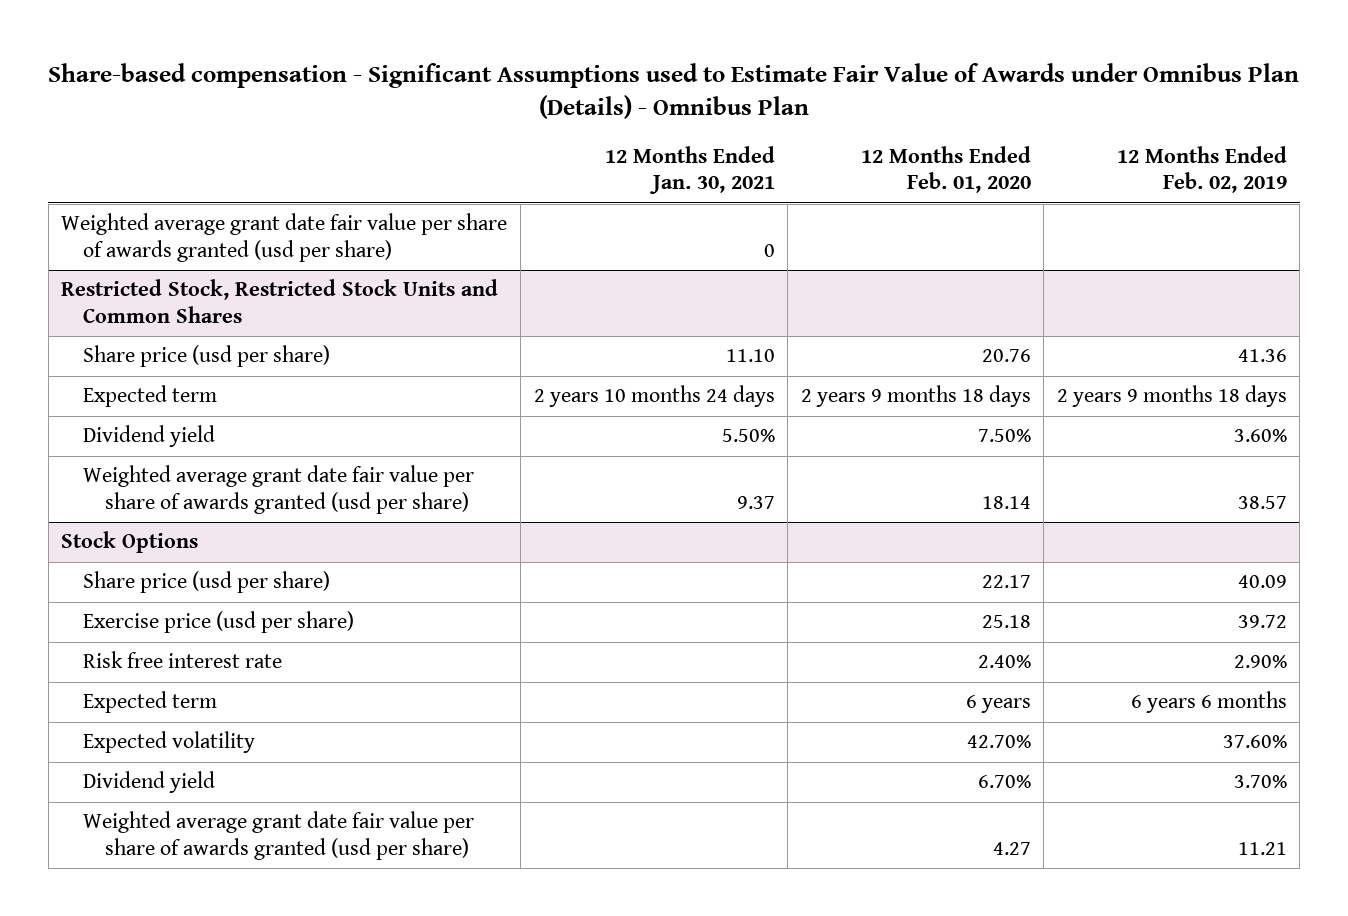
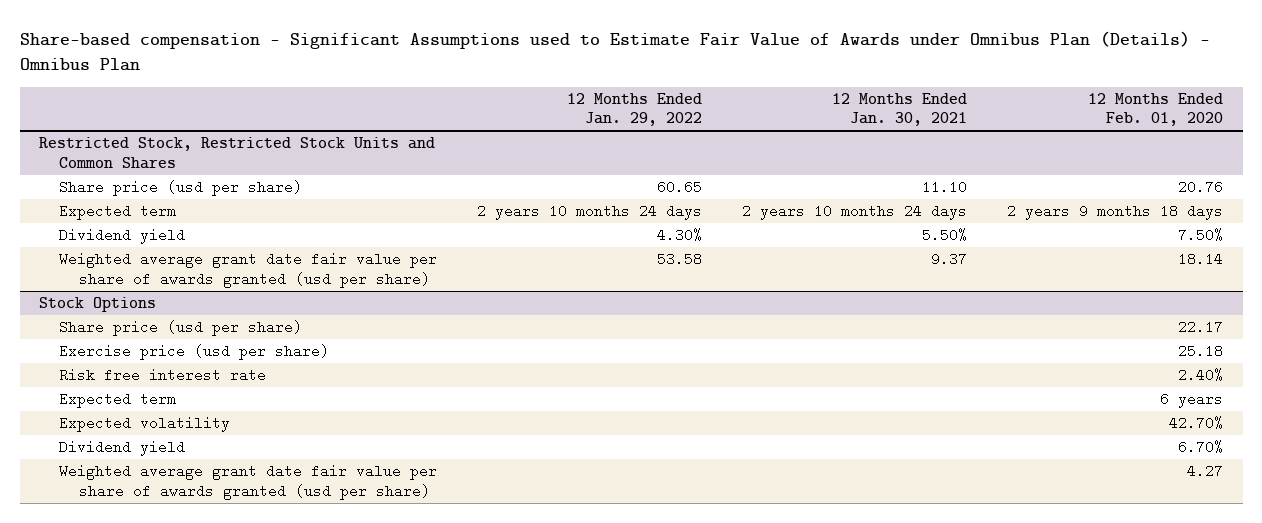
- | 12 Months Ended Jan. 30, 2021 | 12 Months Ended Feb. 01, 2020 | 12 Months Ended Feb. 02, 2019
+ | 12 Months Ended Jan. 29, 2022 | 12 Months Ended Jan. 30, 2021 | 12 Months Ended Feb. 01, 2020
- Weighted average grant date fair value per share of awards granted (usd per share) | 0 | |

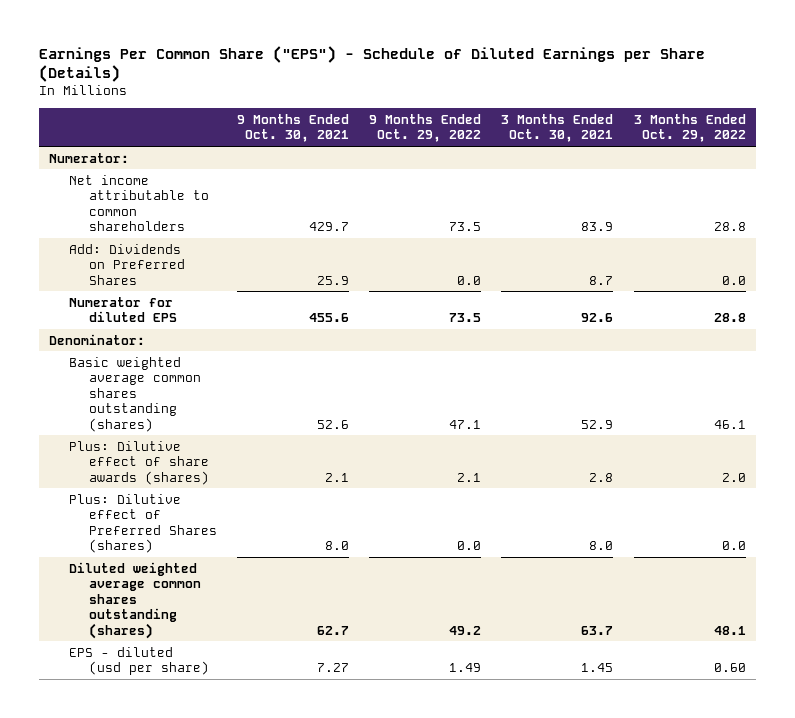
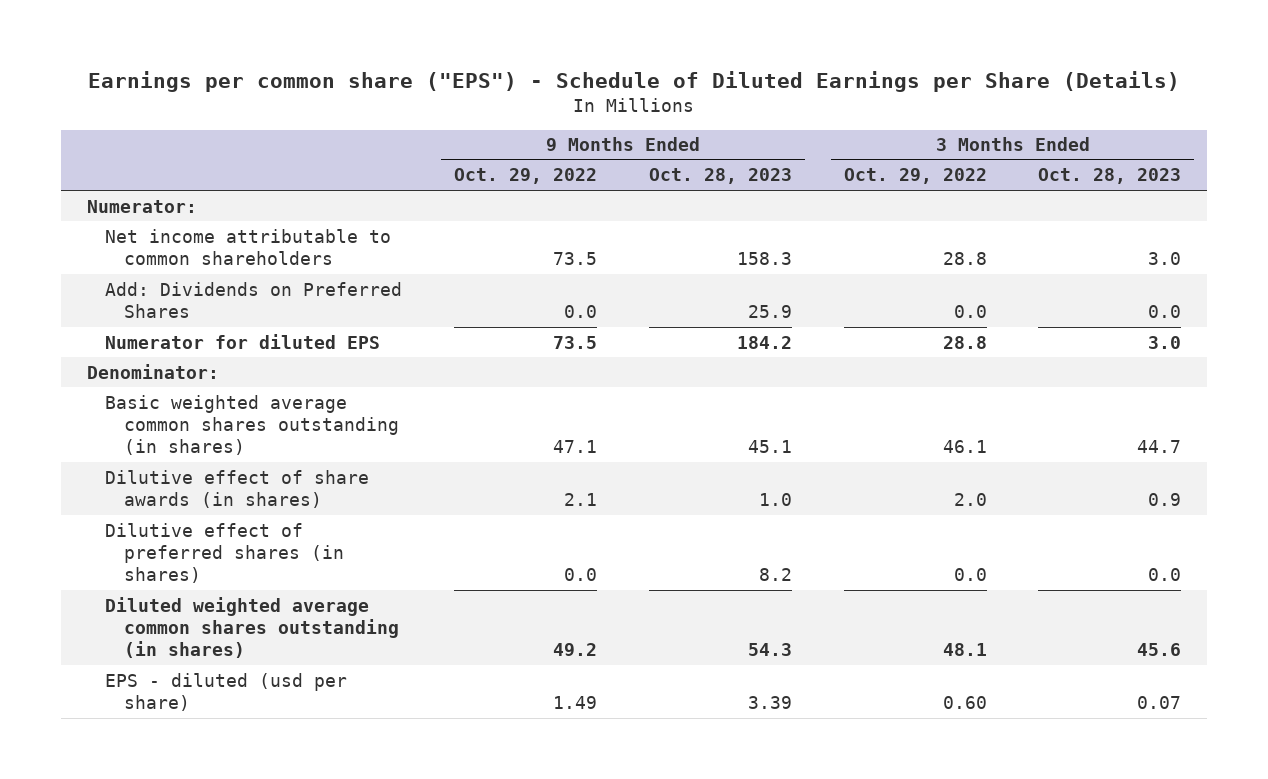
- Earnings Per Common Share ("EPS") - Schedule of Diluted Earnings per Share (Details)
+ Earnings per common share ("EPS") - Schedule of Diluted Earnings per Share (Details)
- | 9 Months Ended Oct. 30, 2021 | 9 Months Ended Oct. 29, 2022 | 3 Months Ended Oct. 30, 2021 | 3 Months Ended Oct. 29, 2022
+ | 9 Months Ended Oct. 29, 2022 | 9 Months Ended Oct. 28, 2023 | 3 Months Ended Oct. 29, 2022 | 3 Months Ended Oct. 28, 2023
- Basic weighted average common shares outstanding (shares) | 52.6 | 47.1 | 52.9 | 46.1
- Plus: Dilutive effect of share awards (shares) | 2.1 | 2.1 | 2.8 | 2.0
- Plus: Dilutive effect of Preferred Shares (shares) | 8.0 | 0.0 | 8.0 | 0.0
- Diluted weighted average common shares outstanding (shares) | 62.7 | 49.2 | 63.7 | 48.1
+ Basic weighted average common shares outstanding (in shares) | 47.1 | 45.1 | 46.1 | 44.7
+ Dilutive effect of share awards (in shares) | 2.1 | 1.0 | 2.0 | 0.9
+ Dilutive effect of preferred shares (in shares) | 0.0 | 8.2 | 0.0 | 0.0
+ Diluted weighted average common shares outstanding (in shares) | 49.2 | 54.3 | 48.1 | 45.6

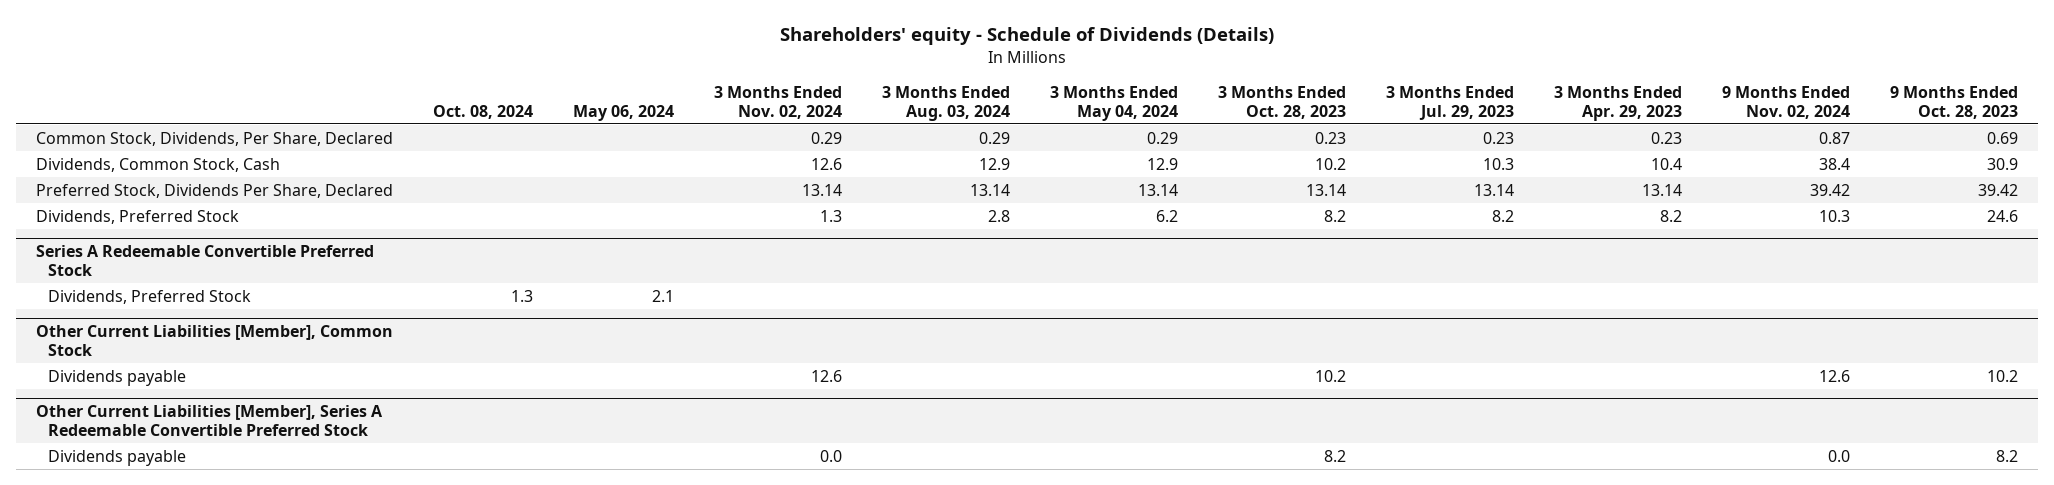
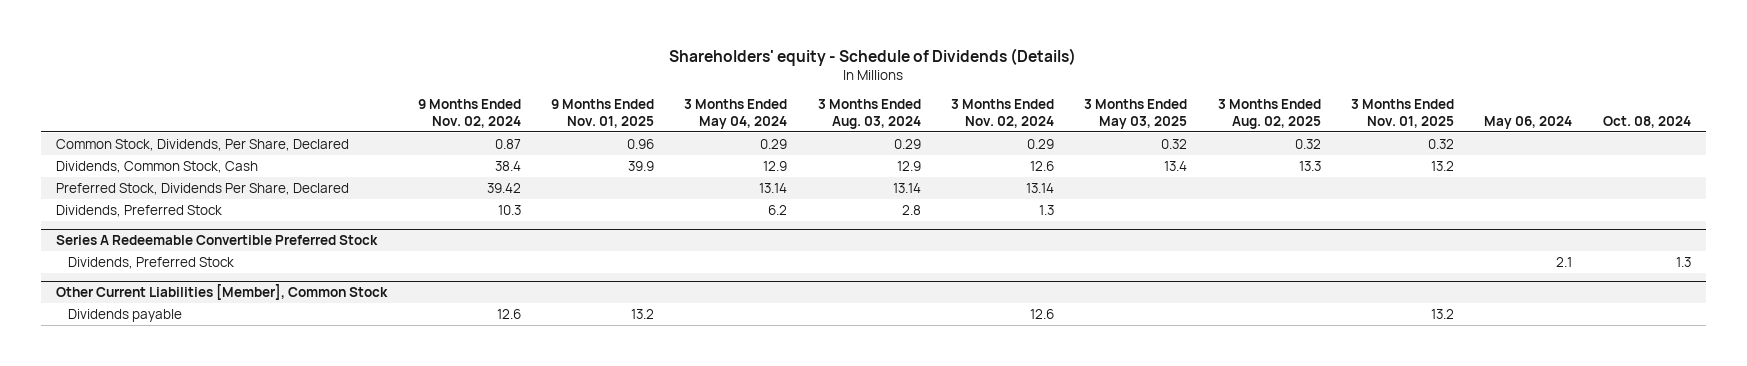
- | Oct. 08, 2024 | May 06, 2024 | 3 Months Ended Nov. 02, 2024 | 3 Months Ended Aug. 03, 2024 | 3 Months Ended May 04, 2024 | 3 Months Ended Oct. 28, 2023 | 3 Months Ended Jul. 29, 2023 | 3 Months Ended Apr. 29, 2023 | 9 Months Ended Nov. 02, 2024 | 9 Months Ended Oct. 28, 2023
+ | 9 Months Ended Nov. 02, 2024 | 9 Months Ended Nov. 01, 2025 | 3 Months Ended May 04, 2024 | 3 Months Ended Aug. 03, 2024 | 3 Months Ended Nov. 02, 2024 | 3 Months Ended May 03, 2025 | 3 Months Ended Aug. 02, 2025 | 3 Months Ended Nov. 01, 2025 | May 06, 2024 | Oct. 08, 2024
- Other Current Liabilities [Member], Series A Redeemable Convertible Preferred Stock
- Dividends payable | | | 0.0 | | | 8.2 | | | 0.0 | 8.2

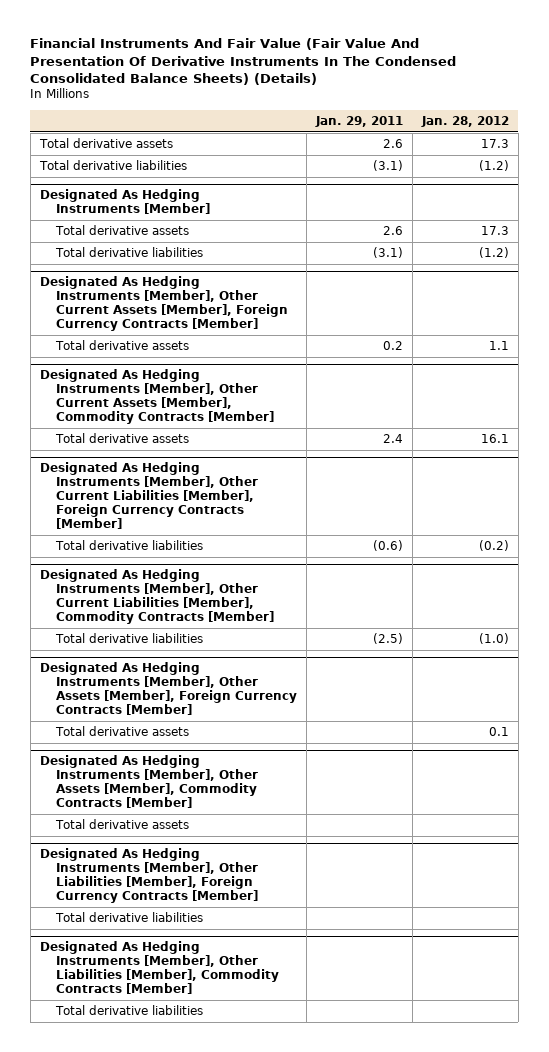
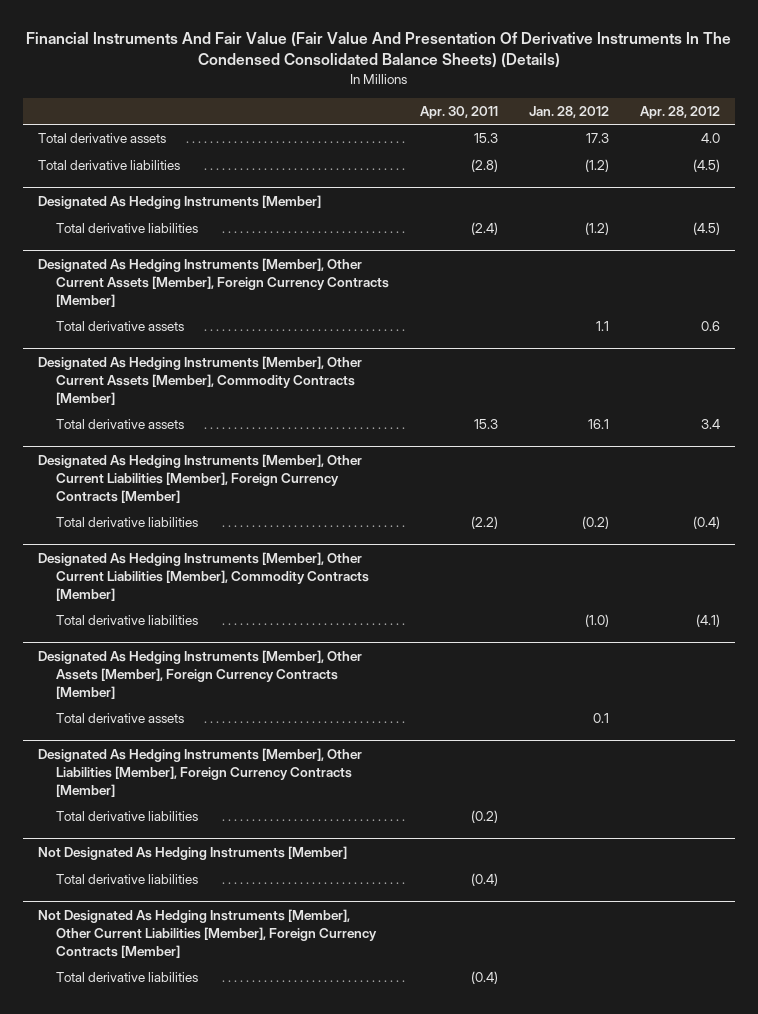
- | Jan. 29, 2011 | Jan. 28, 2012
+ | Apr. 30, 2011 | Jan. 28, 2012 | Apr. 28, 2012
@ Designated As Hedging Instruments [Member]
- Total derivative assets | 2.6 | 17.3
- Designated As Hedging Instruments [Member], Other Assets [Member], Commodity Contracts [Member]
- Total derivative assets
- Designated As Hedging Instruments [Member], Other Liabilities [Member], Commodity Contracts [Member]
+ Not Designated As Hedging Instruments [Member]
+ Not Designated As Hedging Instruments [Member], Other Current Liabilities [Member], Foreign Currency Contracts [Member]
+ Total derivative liabilities | (0.4) | |

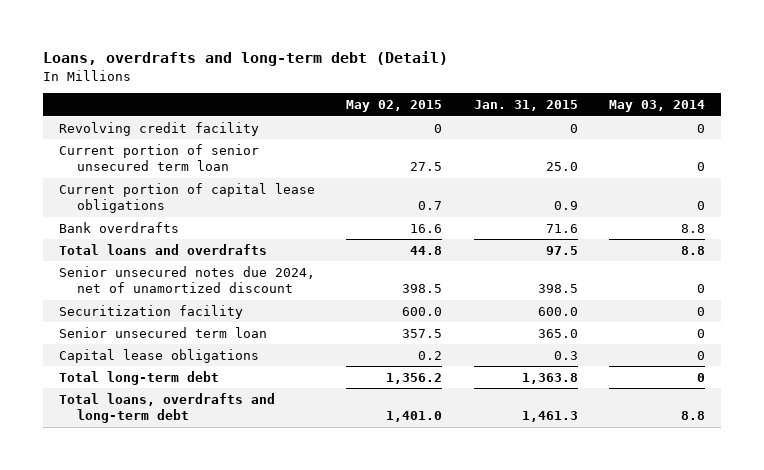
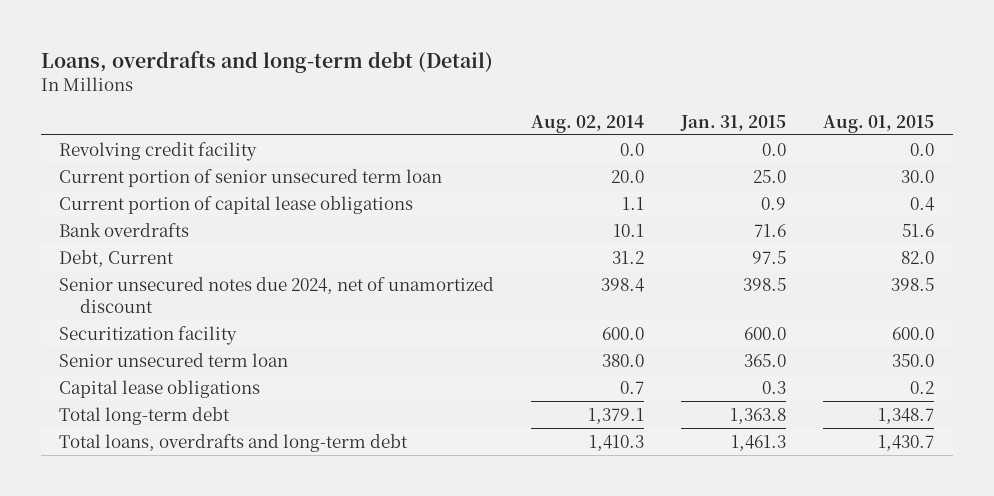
- | May 02, 2015 | Jan. 31, 2015 | May 03, 2014
+ | Aug. 02, 2014 | Jan. 31, 2015 | Aug. 01, 2015
- Revolving credit facility | 0 | 0 | 0
+ Revolving credit facility | 0.0 | 0.0 | 0.0
- Total loans and overdrafts | 44.8 | 97.5 | 8.8
+ Debt, Current | 31.2 | 97.5 | 82.0

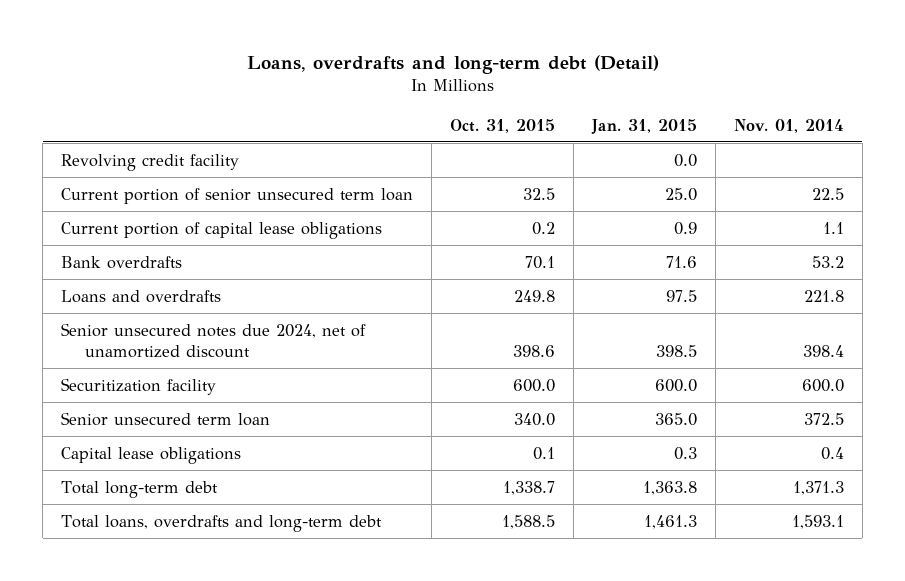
- | Aug. 02, 2014 | Jan. 31, 2015 | Aug. 01, 2015
+ | Oct. 31, 2015 | Jan. 31, 2015 | Nov. 01, 2014
- Debt, Current | 31.2 | 97.5 | 82.0
+ Loans and overdrafts | 249.8 | 97.5 | 221.8

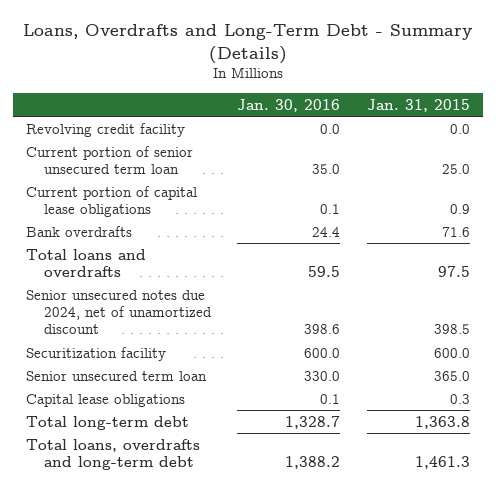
- Loans, overdrafts and long-term debt (Detail)
+ Loans, Overdrafts and Long-Term Debt - Summary (Details)
- | Oct. 31, 2015 | Jan. 31, 2015 | Nov. 01, 2014
+ | Jan. 30, 2016 | Jan. 31, 2015
- Loans and overdrafts | 249.8 | 97.5 | 221.8
+ Total loans and overdrafts | 59.5 | 97.5

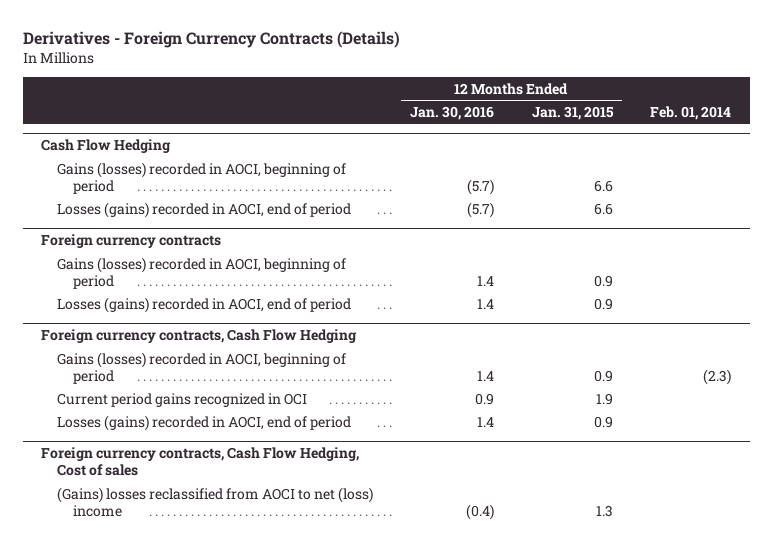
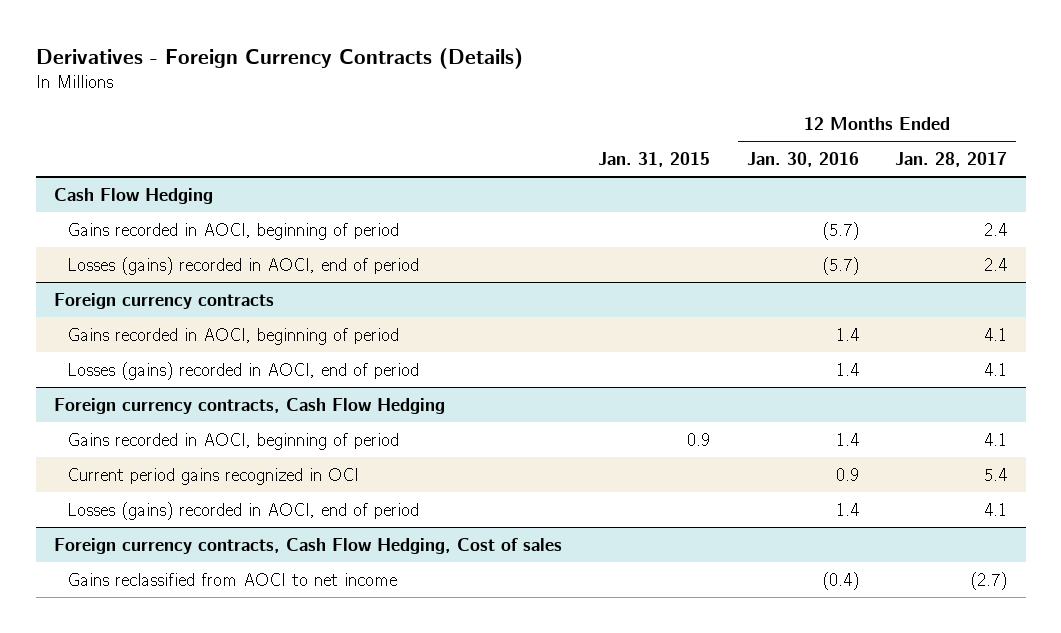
- | 12 Months Ended Jan. 30, 2016 | 12 Months Ended Jan. 31, 2015 | Feb. 01, 2014
+ | Jan. 31, 2015 | 12 Months Ended Jan. 30, 2016 | 12 Months Ended Jan. 28, 2017
@ Cash Flow Hedging
- Gains (losses) recorded in AOCI, beginning of period | (5.7) | 6.6 |
+ Gains recorded in AOCI, beginning of period | | (5.7) | 2.4
@ Foreign currency contracts
- Gains (losses) recorded in AOCI, beginning of period | 1.4 | 0.9 |
+ Gains recorded in AOCI, beginning of period | | 1.4 | 4.1
@ Foreign currency contracts, Cash Flow Hedging
- Gains (losses) recorded in AOCI, beginning of period | 1.4 | 0.9 | (2.3)
+ Gains recorded in AOCI, beginning of period | 0.9 | 1.4 | 4.1
@ Foreign currency contracts, Cash Flow Hedging, Cost of sales
- (Gains) losses reclassified from AOCI to net (loss) income | (0.4) | 1.3 |
+ Gains reclassified from AOCI to net income | | (0.4) | (2.7)

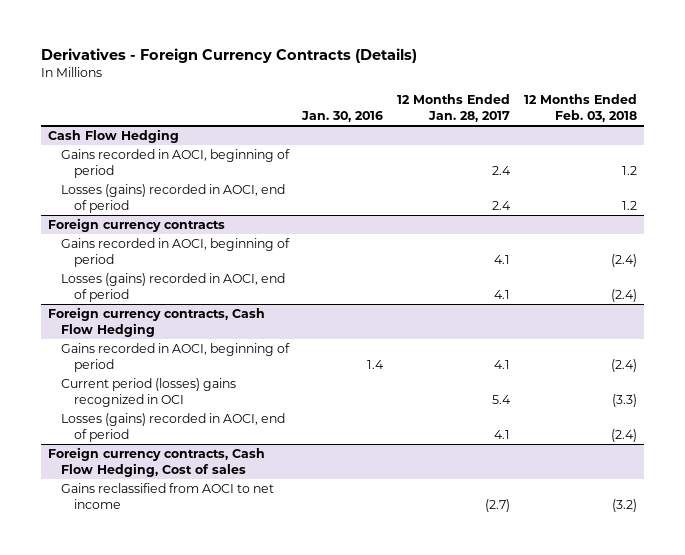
- | Jan. 31, 2015 | 12 Months Ended Jan. 30, 2016 | 12 Months Ended Jan. 28, 2017
+ | Jan. 30, 2016 | 12 Months Ended Jan. 28, 2017 | 12 Months Ended Feb. 03, 2018
@ Foreign currency contracts, Cash Flow Hedging
- Current period gains recognized in OCI | | 0.9 | 5.4
+ Current period (losses) gains recognized in OCI | | 5.4 | (3.3)

